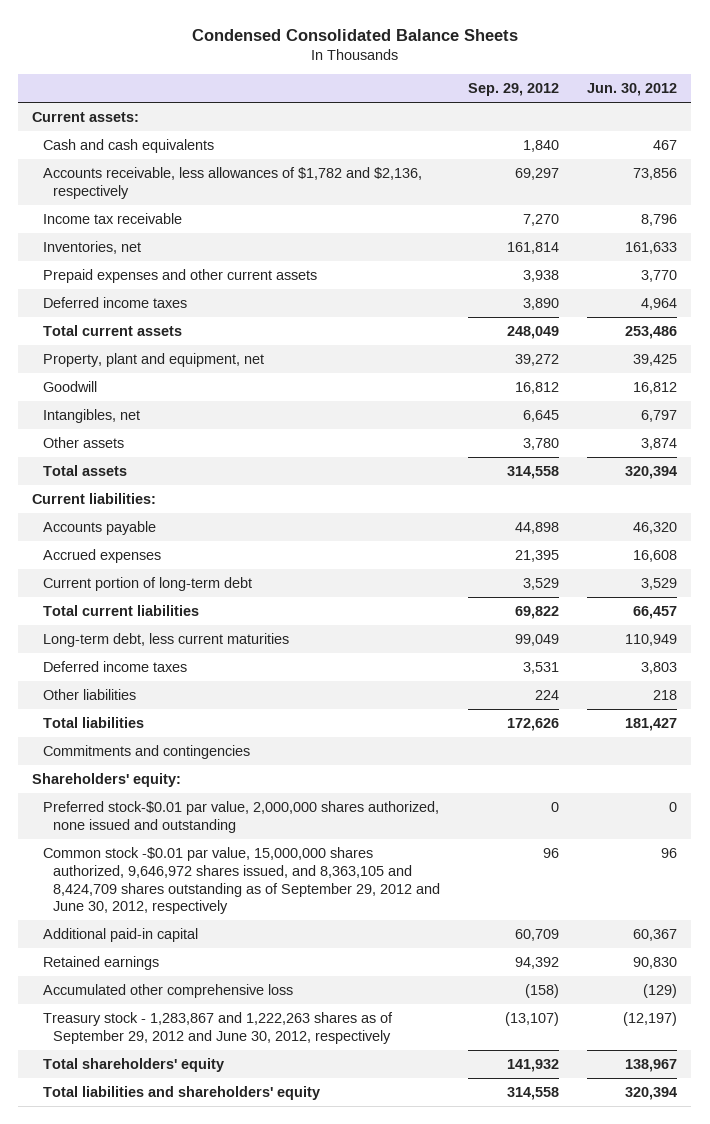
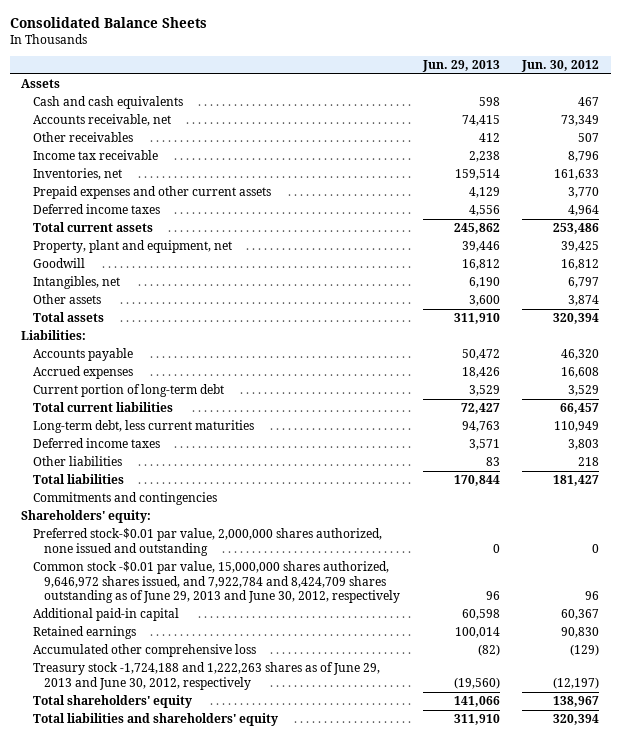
- Condensed Consolidated Balance Sheets
+ Consolidated Balance Sheets
- | Sep. 29, 2012 | Jun. 30, 2012
+ | Jun. 29, 2013 | Jun. 30, 2012
- Current assets:
+ Assets
- Accounts receivable, less allowances of $1,782 and $2,136, respectively | 69,297 | 73,856
+ Accounts receivable, net | 74,415 | 73,349
+ Other receivables | 412 | 507
- Current liabilities:
+ Liabilities:
- Common stock -$0.01 par value, 15,000,000 shares authorized, 9,646,972 shares issued, and 8,363,105 and 8,424,709 shares outstanding as of September 29, 2012 and June 30, 2012, respectively | 96 | 96
+ Common stock -$0.01 par value, 15,000,000 shares authorized, 9,646,972 shares issued, and 7,922,784 and 8,424,709 shares outstanding as of June 29, 2013 and June 30, 2012, respectively | 96 | 96
- Treasury stock - 1,283,867 and 1,222,263 shares as of September 29, 2012 and June 30, 2012, respectively | (13,107) | (12,197)
+ Treasury stock -1,724,188 and 1,222,263 shares as of June 29, 2013 and June 30, 2012, respectively | (19,560) | (12,197)

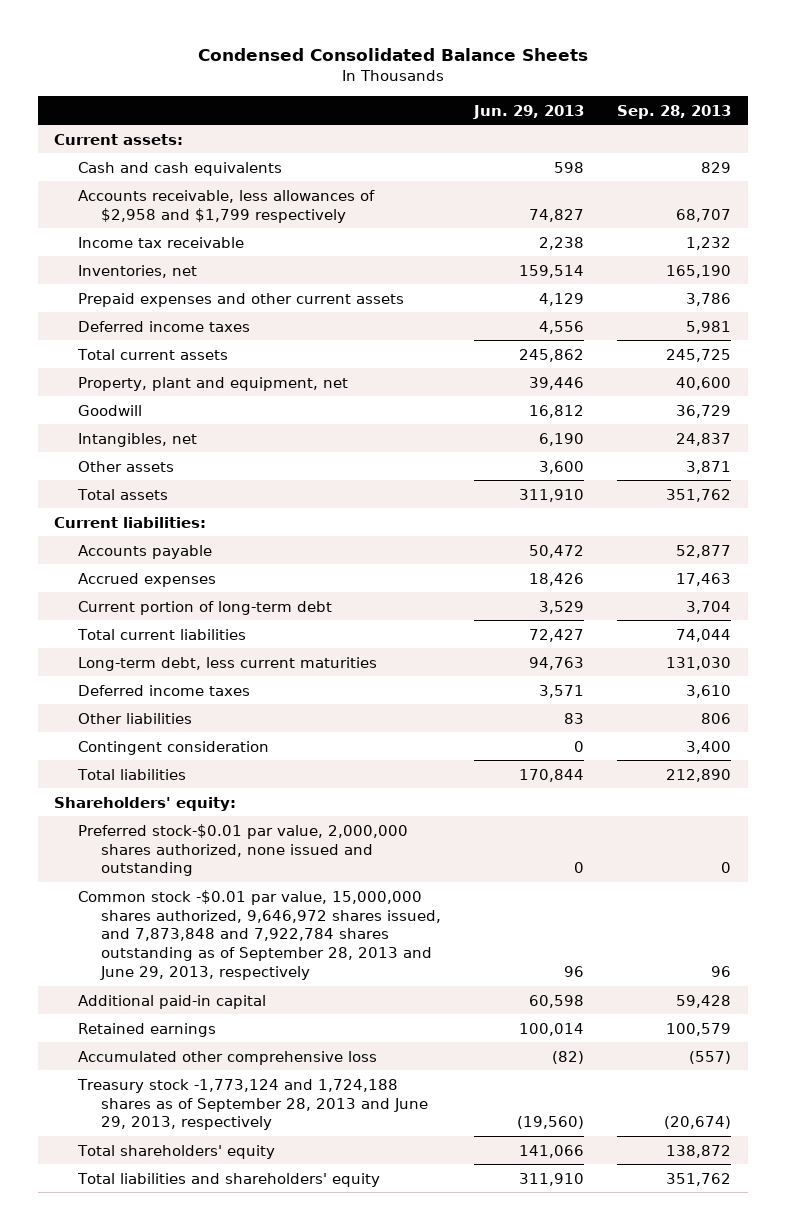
- Consolidated Balance Sheets
+ Condensed Consolidated Balance Sheets
- | Jun. 29, 2013 | Jun. 30, 2012
+ | Jun. 29, 2013 | Sep. 28, 2013
- Assets
+ Current assets:
- Accounts receivable, net | 74,415 | 73,349
- Other receivables | 412 | 507
+ Accounts receivable, less allowances of $2,958 and $1,799 respectively | 74,827 | 68,707
- Liabilities:
+ Current liabilities:
+ Contingent consideration | 0 | 3,400
- Commitments and contingencies
- Common stock -$0.01 par value, 15,000,000 shares authorized, 9,646,972 shares issued, and 7,922,784 and 8,424,709 shares outstanding as of June 29, 2013 and June 30, 2012, respectively | 96 | 96
+ Common stock -$0.01 par value, 15,000,000 shares authorized, 9,646,972 shares issued, and 7,873,848 and 7,922,784 shares outstanding as of September 28, 2013 and June 29, 2013, respectively | 96 | 96
- Treasury stock -1,724,188 and 1,222,263 shares as of June 29, 2013 and June 30, 2012, respectively | (19,560) | (12,197)
+ Treasury stock -1,773,124 and 1,724,188 shares as of September 28, 2013 and June 29, 2013, respectively | (19,560) | (20,674)

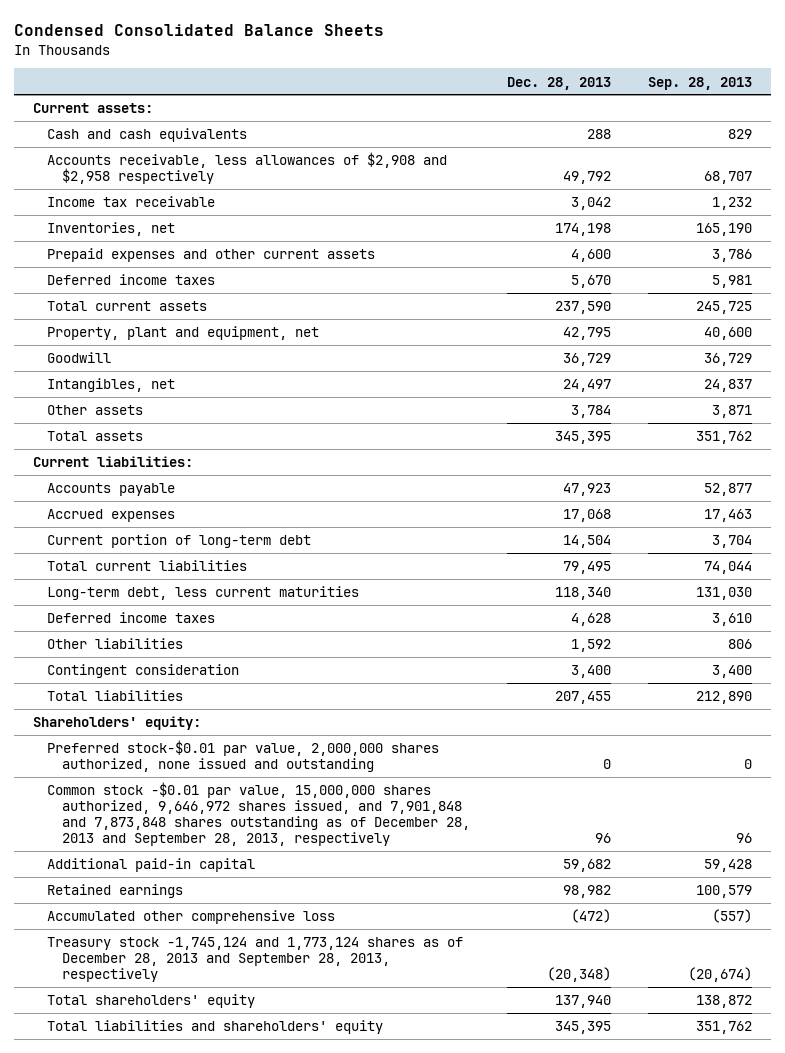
- | Jun. 29, 2013 | Sep. 28, 2013
+ | Dec. 28, 2013 | Sep. 28, 2013
- Accounts receivable, less allowances of $2,958 and $1,799 respectively | 74,827 | 68,707
+ Accounts receivable, less allowances of $2,908 and $2,958 respectively | 49,792 | 68,707
- Common stock -$0.01 par value, 15,000,000 shares authorized, 9,646,972 shares issued, and 7,873,848 and 7,922,784 shares outstanding as of September 28, 2013 and June 29, 2013, respectively | 96 | 96
+ Common stock -$0.01 par value, 15,000,000 shares authorized, 9,646,972 shares issued, and 7,901,848 and 7,873,848 shares outstanding as of December 28, 2013 and September 28, 2013, respectively | 96 | 96
- Treasury stock -1,773,124 and 1,724,188 shares as of September 28, 2013 and June 29, 2013, respectively | (19,560) | (20,674)
+ Treasury stock -1,745,124 and 1,773,124 shares as of December 28, 2013 and September 28, 2013, respectively | (20,348) | (20,674)

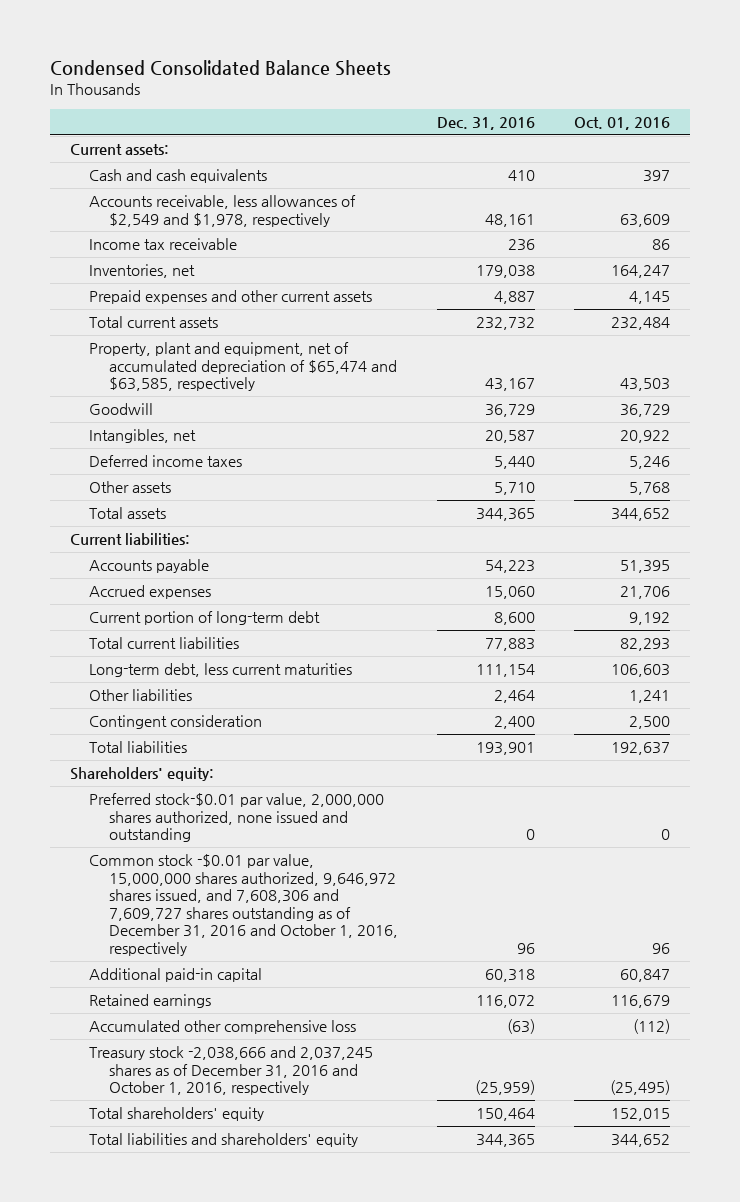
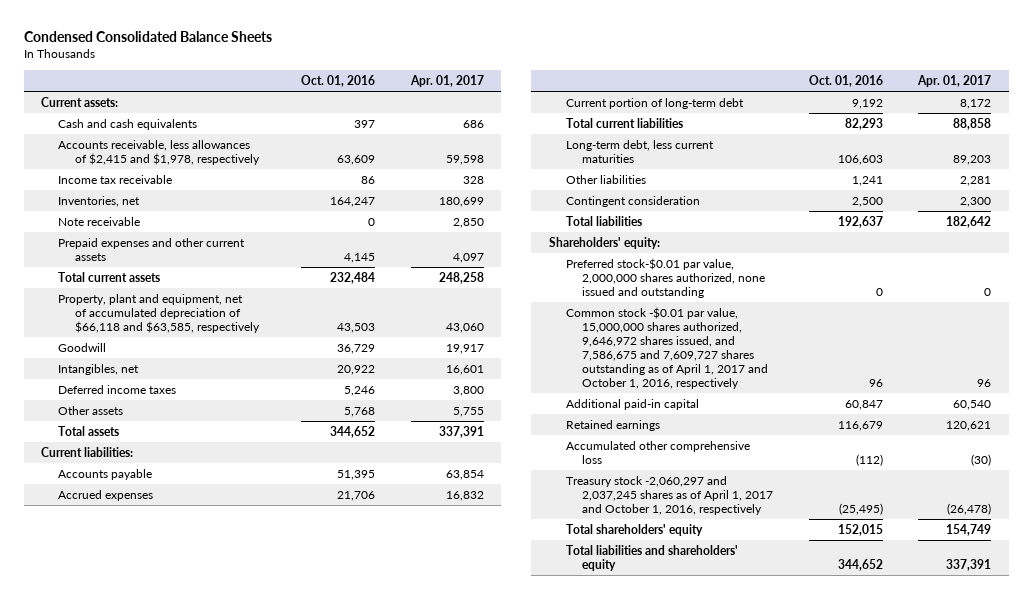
- | Dec. 31, 2016 | Oct. 01, 2016
+ | Oct. 01, 2016 | Apr. 01, 2017
- Accounts receivable, less allowances of $2,549 and $1,978, respectively | 48,161 | 63,609
+ Accounts receivable, less allowances of $2,415 and $1,978, respectively | 63,609 | 59,598
+ Note receivable | 0 | 2,850
- Property, plant and equipment, net of accumulated depreciation of $65,474 and $63,585, respectively | 43,167 | 43,503
+ Property, plant and equipment, net of accumulated depreciation of $66,118 and $63,585, respectively | 43,503 | 43,060
- Common stock -$0.01 par value, 15,000,000 shares authorized, 9,646,972 shares issued, and 7,608,306 and 7,609,727 shares outstanding as of December 31, 2016 and October 1, 2016, respectively | 96 | 96
+ Common stock -$0.01 par value, 15,000,000 shares authorized, 9,646,972 shares issued, and 7,586,675 and 7,609,727 shares outstanding as of April 1, 2017 and October 1, 2016, respectively | 96 | 96
- Treasury stock -2,038,666 and 2,037,245 shares as of December 31, 2016 and October 1, 2016, respectively | (25,959) | (25,495)
+ Treasury stock -2,060,297 and 2,037,245 shares as of April 1, 2017 and October 1, 2016, respectively | (25,495) | (26,478)

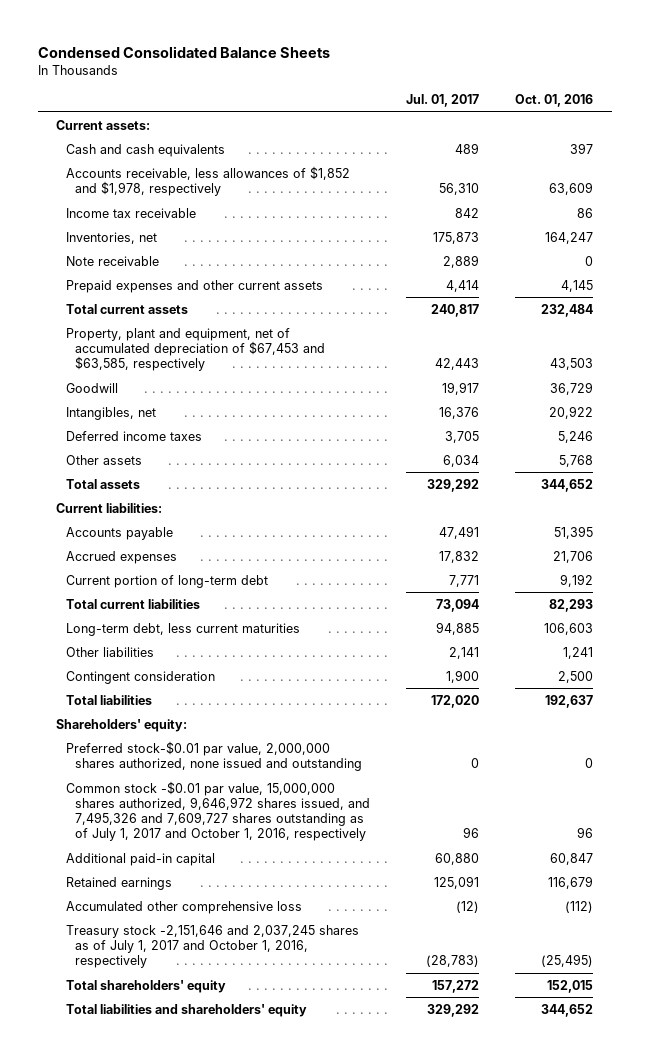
- | Oct. 01, 2016 | Apr. 01, 2017
+ | Jul. 01, 2017 | Oct. 01, 2016
- Accounts receivable, less allowances of $2,415 and $1,978, respectively | 63,609 | 59,598
+ Accounts receivable, less allowances of $1,852 and $1,978, respectively | 56,310 | 63,609
- Property, plant and equipment, net of accumulated depreciation of $66,118 and $63,585, respectively | 43,503 | 43,060
+ Property, plant and equipment, net of accumulated depreciation of $67,453 and $63,585, respectively | 42,443 | 43,503
- Common stock -$0.01 par value, 15,000,000 shares authorized, 9,646,972 shares issued, and 7,586,675 and 7,609,727 shares outstanding as of April 1, 2017 and October 1, 2016, respectively | 96 | 96
+ Common stock -$0.01 par value, 15,000,000 shares authorized, 9,646,972 shares issued, and 7,495,326 and 7,609,727 shares outstanding as of July 1, 2017 and October 1, 2016, respectively | 96 | 96
- Treasury stock -2,060,297 and 2,037,245 shares as of April 1, 2017 and October 1, 2016, respectively | (25,495) | (26,478)
+ Treasury stock -2,151,646 and 2,037,245 shares as of July 1, 2017 and October 1, 2016, respectively | (28,783) | (25,495)

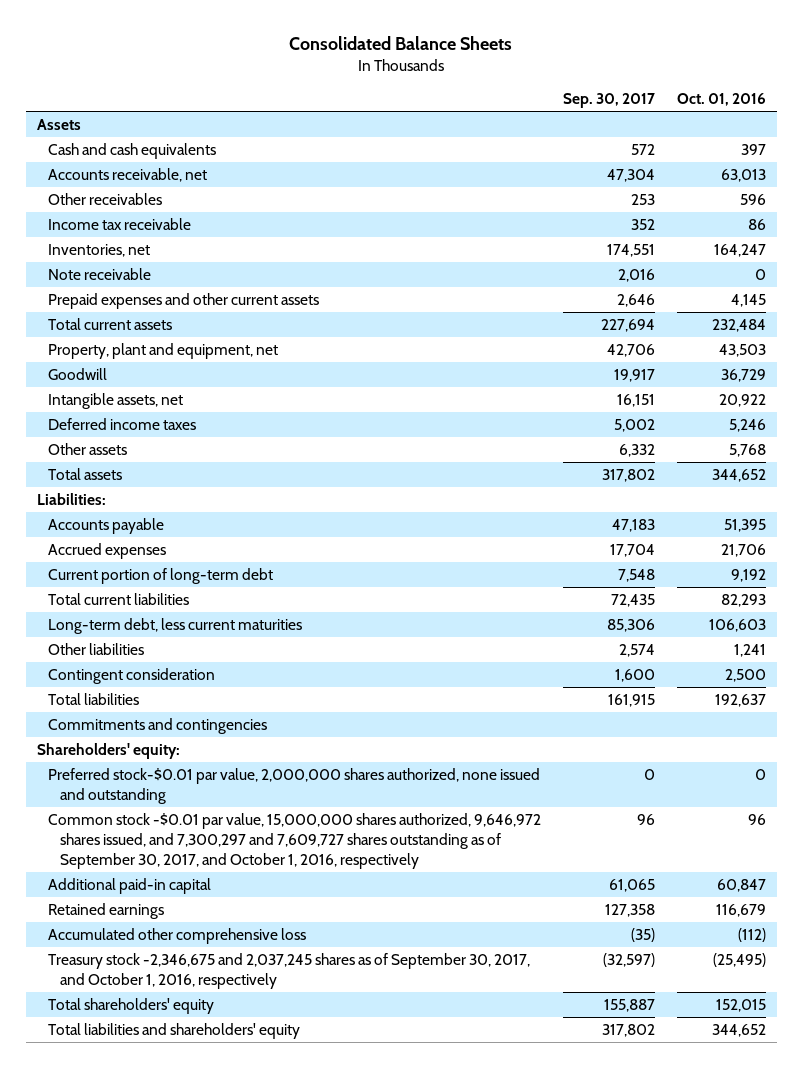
- Condensed Consolidated Balance Sheets
+ Consolidated Balance Sheets
- | Jul. 01, 2017 | Oct. 01, 2016
+ | Sep. 30, 2017 | Oct. 01, 2016
- Current assets:
+ Assets
- Accounts receivable, less allowances of $1,852 and $1,978, respectively | 56,310 | 63,609
+ Accounts receivable, net | 47,304 | 63,013
+ Other receivables | 253 | 596
- Property, plant and equipment, net of accumulated depreciation of $67,453 and $63,585, respectively | 42,443 | 43,503
+ Property, plant and equipment, net | 42,706 | 43,503
- Intangibles, net | 16,376 | 20,922
+ Intangible assets, net | 16,151 | 20,922
- Current liabilities:
+ Liabilities:
+ Commitments and contingencies
- Common stock -$0.01 par value, 15,000,000 shares authorized, 9,646,972 shares issued, and 7,495,326 and 7,609,727 shares outstanding as of July 1, 2017 and October 1, 2016, respectively | 96 | 96
+ Common stock -$0.01 par value, 15,000,000 shares authorized, 9,646,972 shares issued, and 7,300,297 and 7,609,727 shares outstanding as of September 30, 2017, and October 1, 2016, respectively | 96 | 96
- Treasury stock -2,151,646 and 2,037,245 shares as of July 1, 2017 and October 1, 2016, respectively | (28,783) | (25,495)
+ Treasury stock -2,346,675 and 2,037,245 shares as of September 30, 2017, and October 1, 2016, respectively | (32,597) | (25,495)

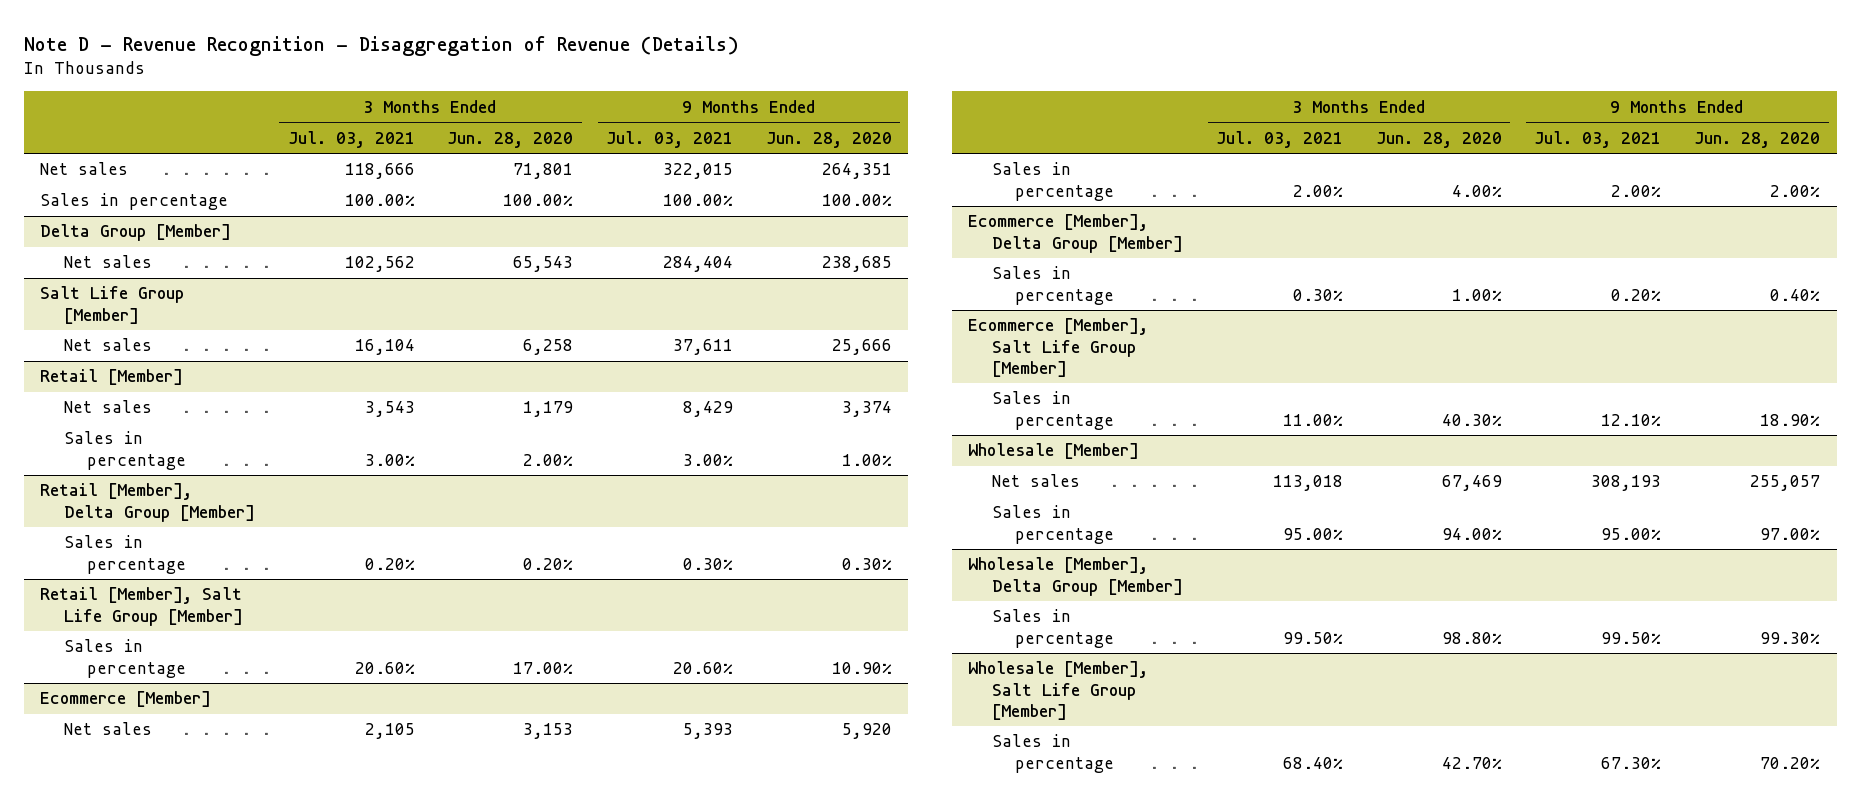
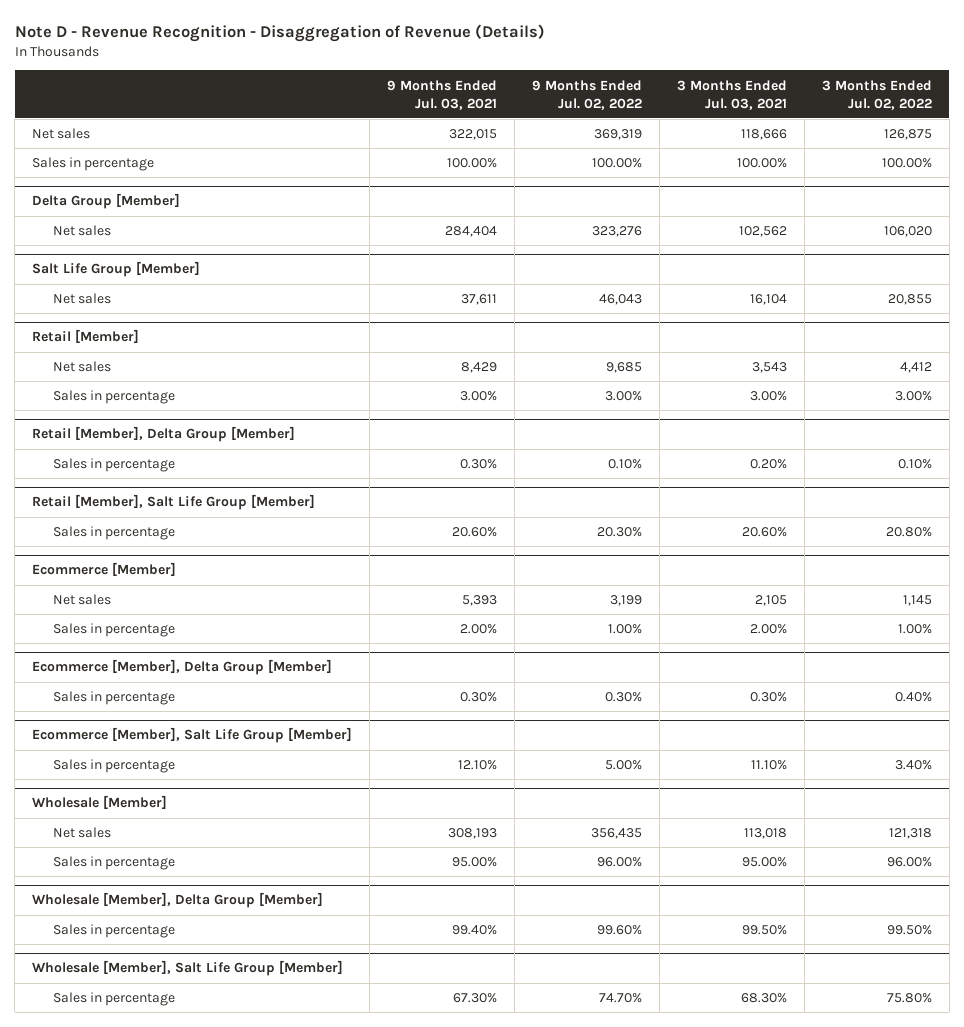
- | 3 Months Ended Jul. 03, 2021 | 3 Months Ended Jun. 28, 2020 | 9 Months Ended Jul. 03, 2021 | 9 Months Ended Jun. 28, 2020
+ | 9 Months Ended Jul. 03, 2021 | 9 Months Ended Jul. 02, 2022 | 3 Months Ended Jul. 03, 2021 | 3 Months Ended Jul. 02, 2022
@ Ecommerce [Member], Delta Group [Member]
- Sales in percentage | 0.30% | 1.00% | 0.20% | 0.40%
+ Sales in percentage | 0.30% | 0.30% | 0.30% | 0.40%
@ Ecommerce [Member], Salt Life Group [Member]
- Sales in percentage | 11.00% | 40.30% | 12.10% | 18.90%
+ Sales in percentage | 12.10% | 5.00% | 11.10% | 3.40%
@ Wholesale [Member], Delta Group [Member]
- Sales in percentage | 99.50% | 98.80% | 99.50% | 99.30%
+ Sales in percentage | 99.40% | 99.60% | 99.50% | 99.50%
@ Wholesale [Member], Salt Life Group [Member]
- Sales in percentage | 68.40% | 42.70% | 67.30% | 70.20%
+ Sales in percentage | 67.30% | 74.70% | 68.30% | 75.80%

